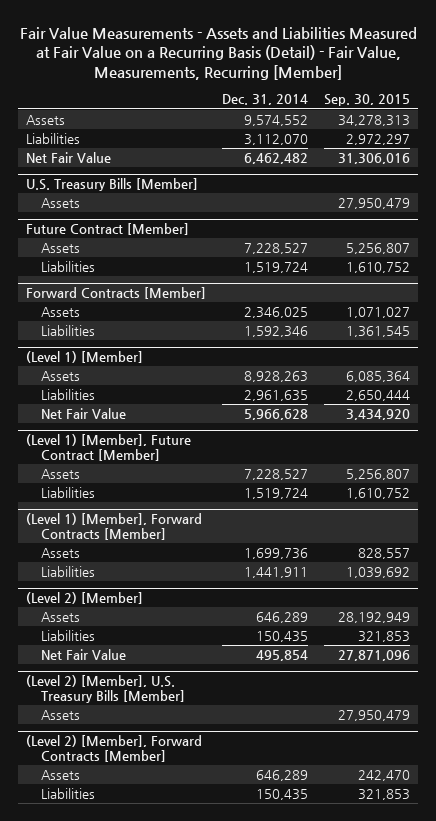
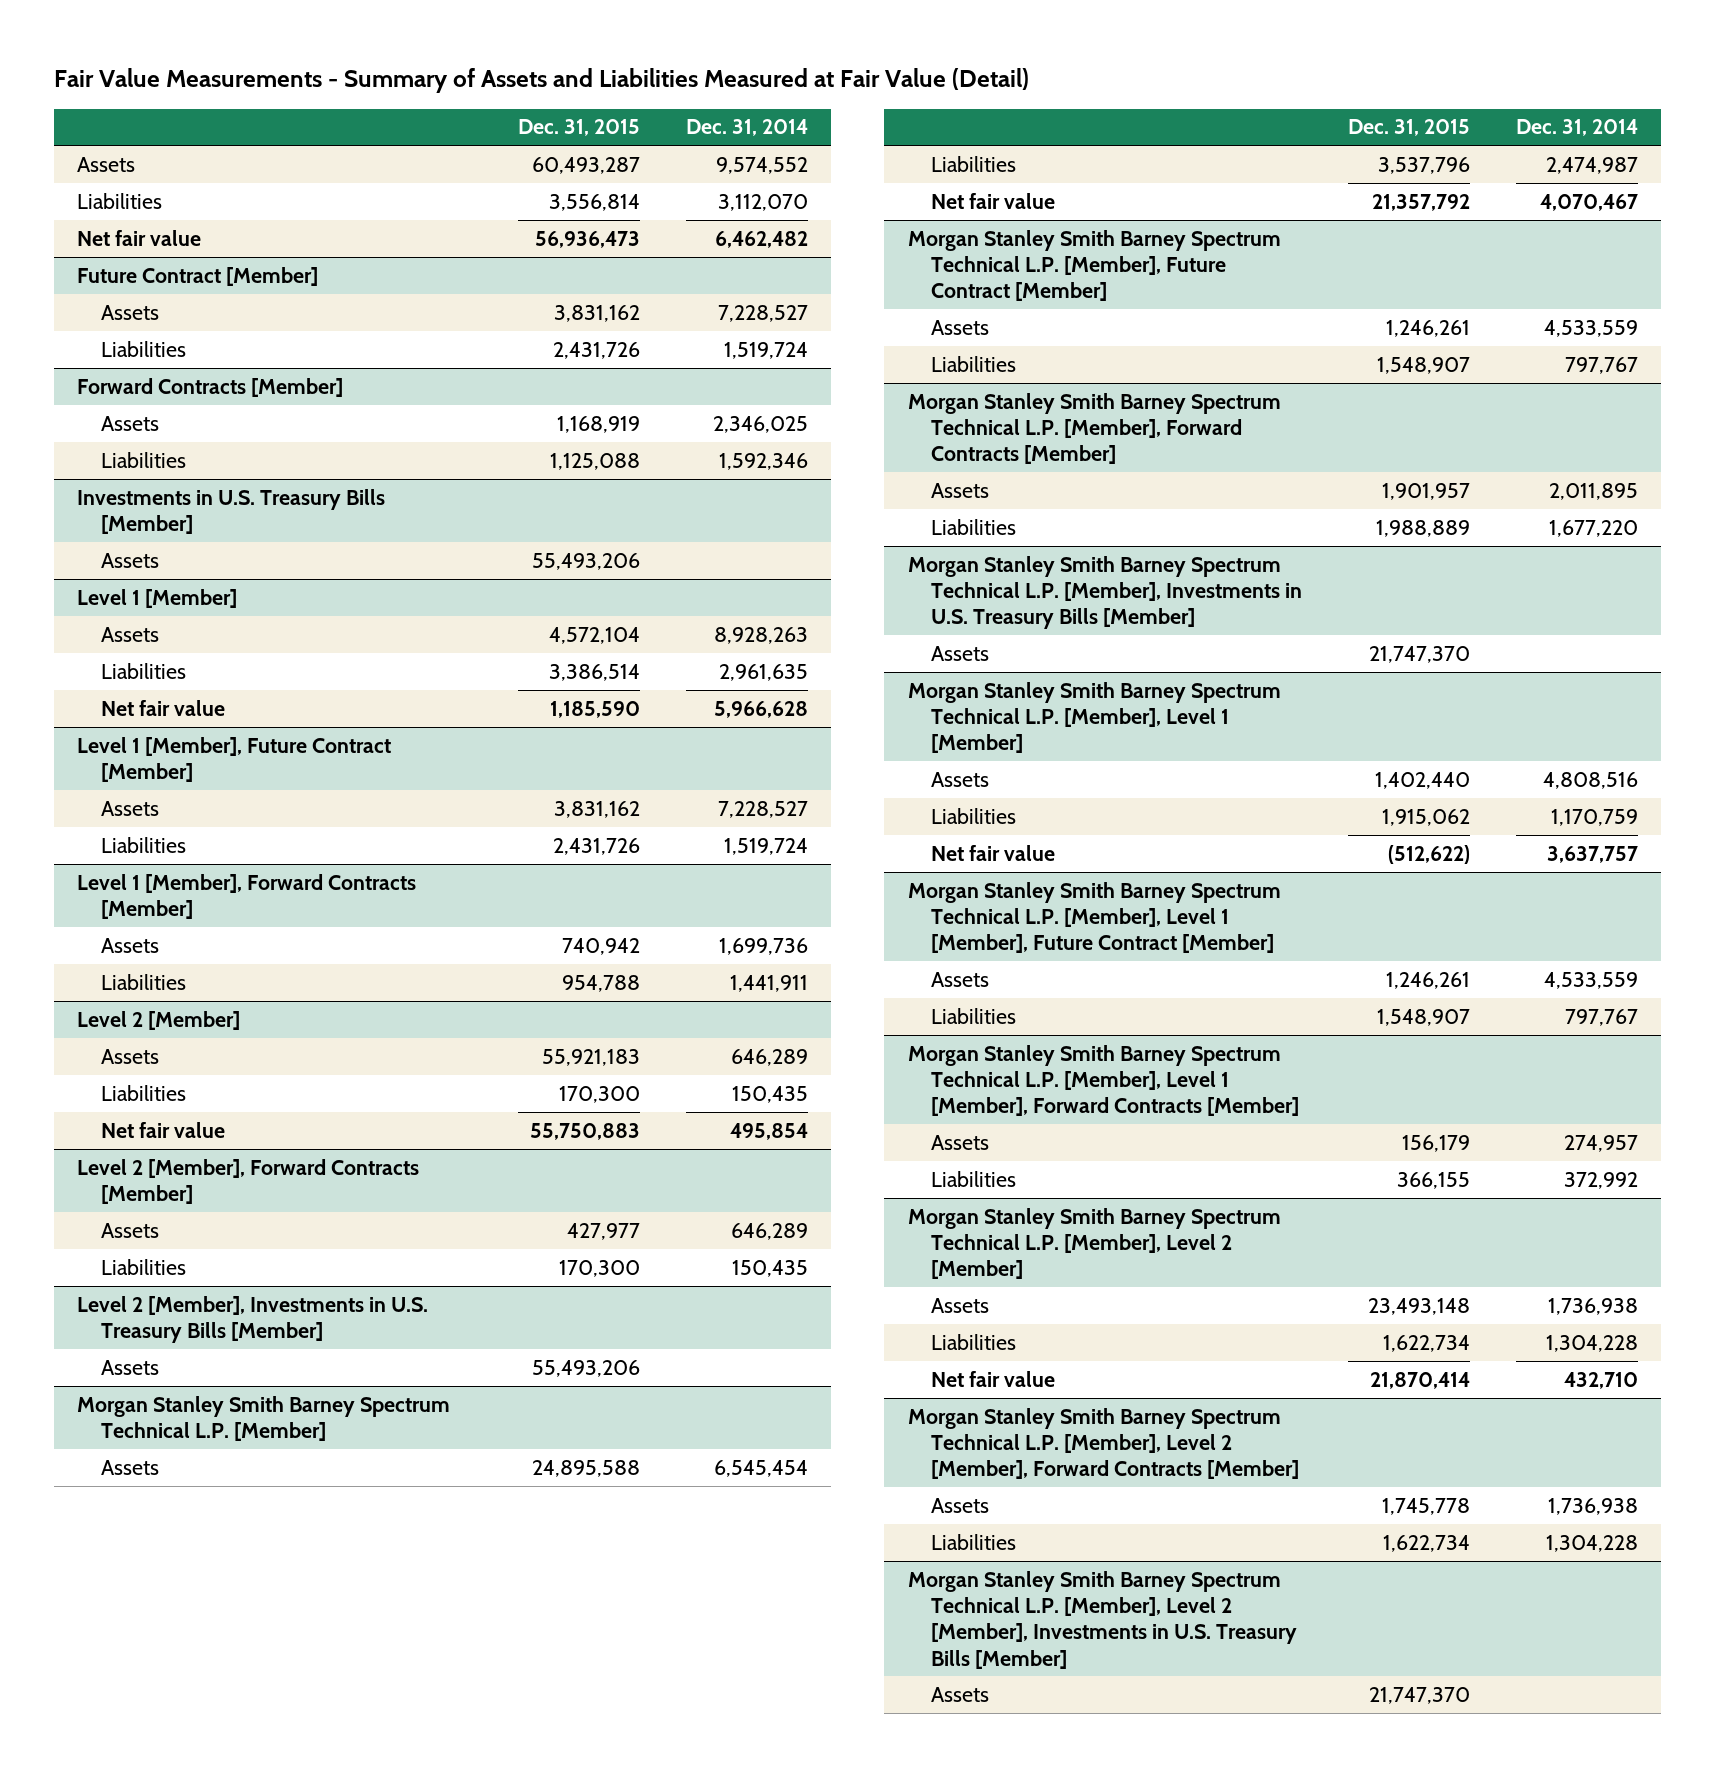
- Fair Value Measurements - Assets and Liabilities Measured at Fair Value on a Recurring Basis (Detail) - Fair Value, Measurements, Recurring [Member]
+ Fair Value Measurements - Summary of Assets and Liabilities Measured at Fair Value (Detail)
- | Dec. 31, 2014 | Sep. 30, 2015
+ | Dec. 31, 2015 | Dec. 31, 2014
- Net Fair Value | 6,462,482 | 31,306,016
- U.S. Treasury Bills [Member]
- Assets | | 27,950,479
+ Net fair value | 56,936,473 | 6,462,482
- (Level 1) [Member]
+ Investments in U.S. Treasury Bills [Member]
+ Assets | 55,493,206 |
+ Level 1 [Member]
- Net Fair Value | 5,966,628 | 3,434,920
- (Level 1) [Member], Future Contract [Member]
+ Net fair value | 1,185,590 | 5,966,628
+ Level 1 [Member], Future Contract [Member]
- (Level 1) [Member], Forward Contracts [Member]
+ Level 1 [Member], Forward Contracts [Member]
- (Level 2) [Member]
+ Level 2 [Member]
- Net Fair Value | 495,854 | 27,871,096
- (Level 2) [Member], U.S. Treasury Bills [Member]
- Assets | | 27,950,479
- (Level 2) [Member], Forward Contracts [Member]
+ Net fair value | 55,750,883 | 495,854
+ Level 2 [Member], Forward Contracts [Member]
+ Level 2 [Member], Investments in U.S. Treasury Bills [Member]
+ Assets | 55,493,206 |
+ Morgan Stanley Smith Barney Spectrum Technical L.P. [Member]
+ Assets | 24,895,588 | 6,545,454
+ Liabilities | 3,537,796 | 2,474,987
+ Net fair value | 21,357,792 | 4,070,467
+ Morgan Stanley Smith Barney Spectrum Technical L.P. [Member], Future Contract [Member]
+ Assets | 1,246,261 | 4,533,559
+ Liabilities | 1,548,907 | 797,767
+ Morgan Stanley Smith Barney Spectrum Technical L.P. [Member], Forward Contracts [Member]
+ Assets | 1,901,957 | 2,011,895
+ Liabilities | 1,988,889 | 1,677,220
+ Morgan Stanley Smith Barney Spectrum Technical L.P. [Member], Investments in U.S. Treasury Bills [Member]
+ Assets | 21,747,370 |
+ Morgan Stanley Smith Barney Spectrum Technical L.P. [Member], Level 1 [Member]
+ Assets | 1,402,440 | 4,808,516
+ Liabilities | 1,915,062 | 1,170,759
+ Net fair value | (512,622) | 3,637,757
+ Morgan Stanley Smith Barney Spectrum Technical L.P. [Member], Level 1 [Member], Future Contract [Member]
+ Assets | 1,246,261 | 4,533,559
+ Liabilities | 1,548,907 | 797,767
+ Morgan Stanley Smith Barney Spectrum Technical L.P. [Member], Level 1 [Member], Forward Contracts [Member]
+ Assets | 156,179 | 274,957
+ Liabilities | 366,155 | 372,992
+ Morgan Stanley Smith Barney Spectrum Technical L.P. [Member], Level 2 [Member]
+ Assets | 23,493,148 | 1,736,938
+ Liabilities | 1,622,734 | 1,304,228
+ Net fair value | 21,870,414 | 432,710
+ Morgan Stanley Smith Barney Spectrum Technical L.P. [Member], Level 2 [Member], Forward Contracts [Member]
+ Assets | 1,745,778 | 1,736,938
+ Liabilities | 1,622,734 | 1,304,228
+ Morgan Stanley Smith Barney Spectrum Technical L.P. [Member], Level 2 [Member], Investments in U.S. Treasury Bills [Member]
+ Assets | 21,747,370 |

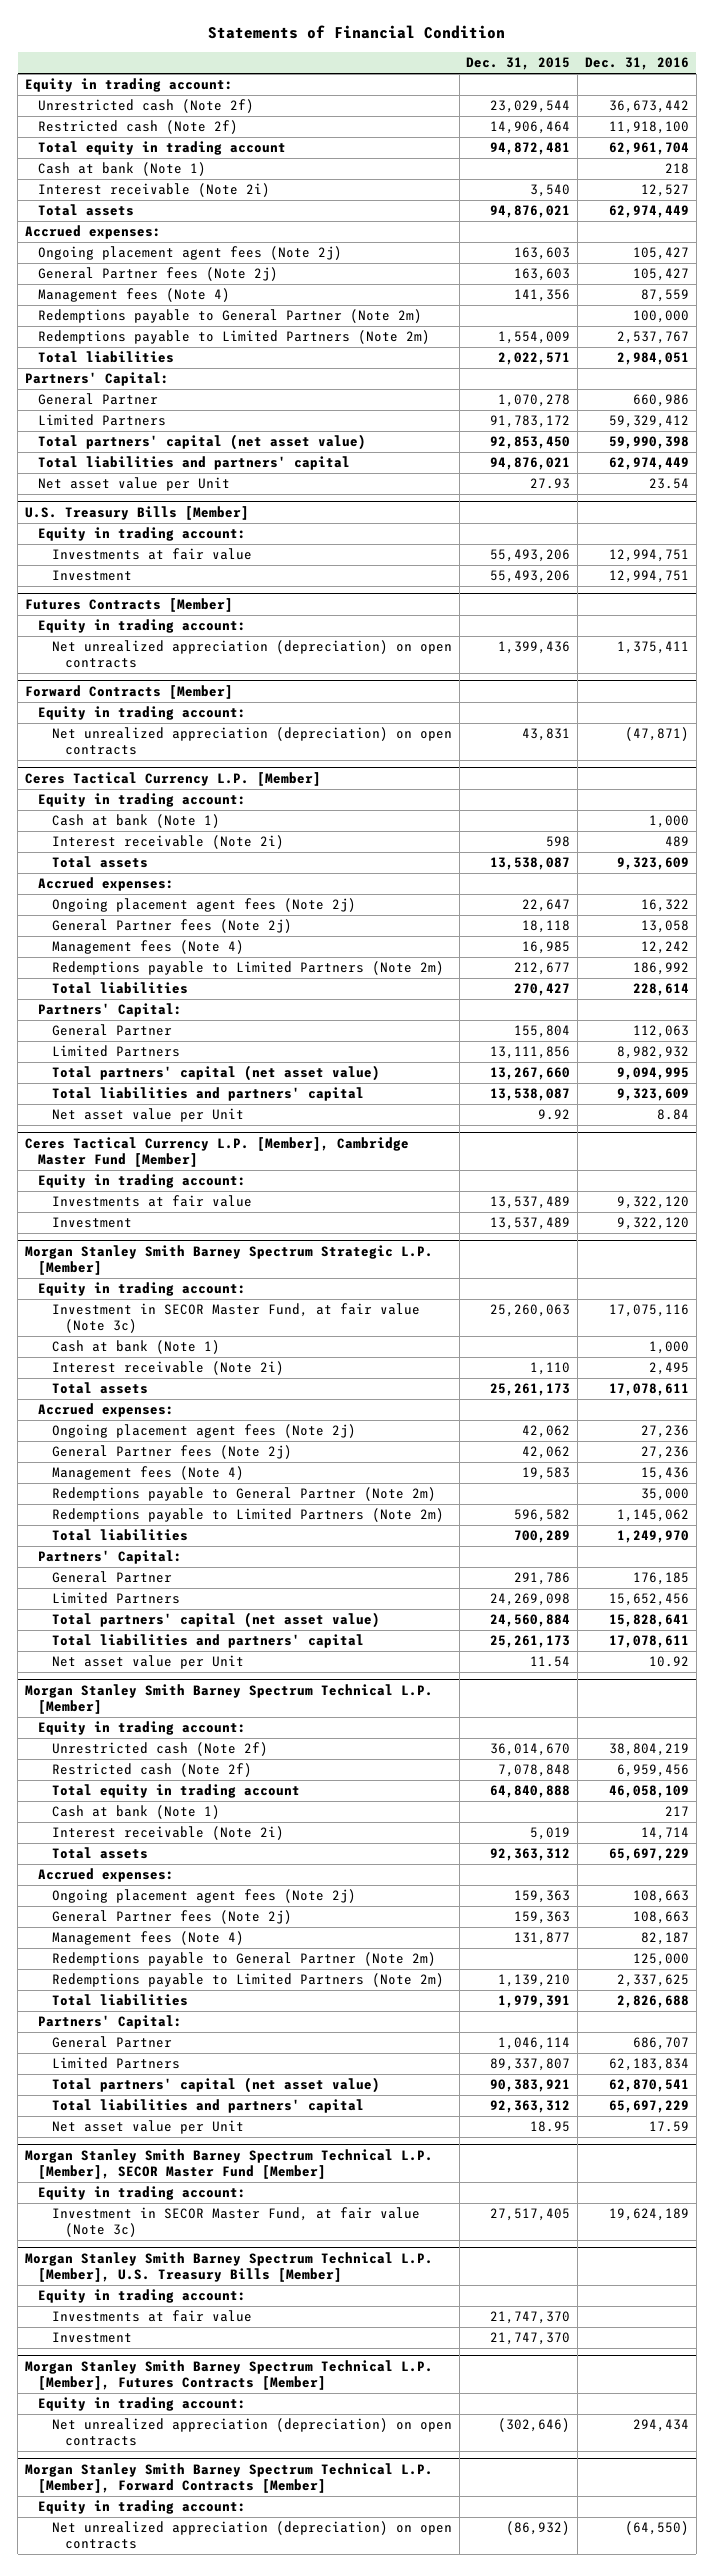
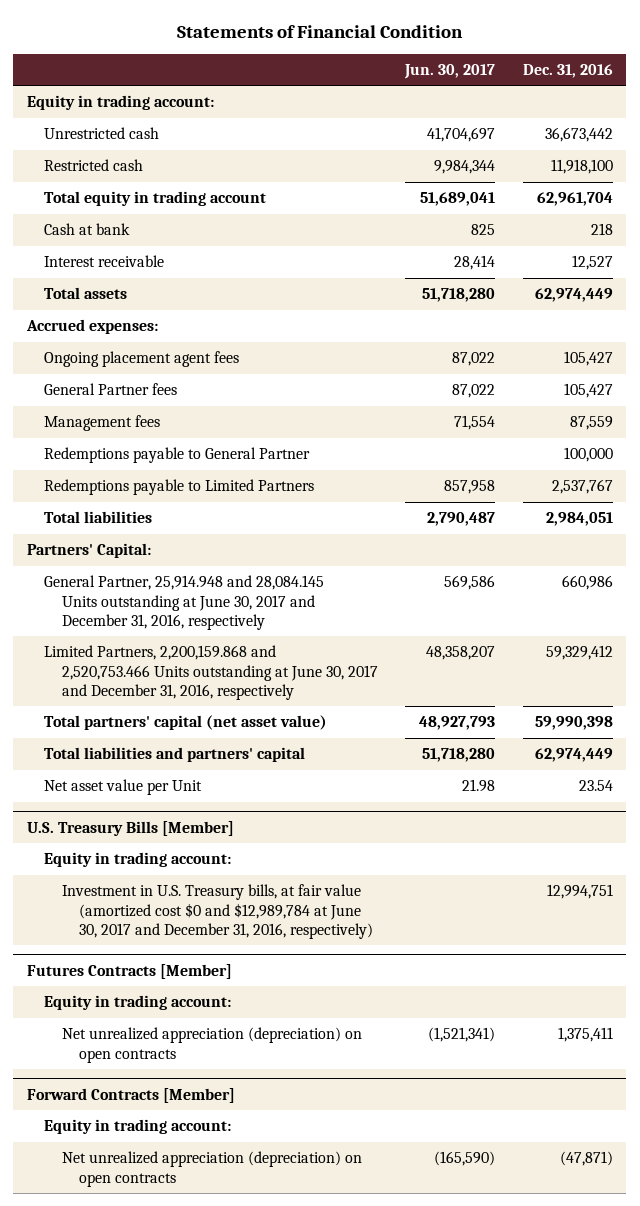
- | Dec. 31, 2015 | Dec. 31, 2016
+ | Jun. 30, 2017 | Dec. 31, 2016
- Unrestricted cash (Note 2f) | 23,029,544 | 36,673,442
- Restricted cash (Note 2f) | 14,906,464 | 11,918,100
+ Unrestricted cash | 41,704,697 | 36,673,442
+ Restricted cash | 9,984,344 | 11,918,100
- Cash at bank (Note 1) | | 218
- Interest receivable (Note 2i) | 3,540 | 12,527
+ Cash at bank | 825 | 218
+ Interest receivable | 28,414 | 12,527
- Ongoing placement agent fees (Note 2j) | 163,603 | 105,427
- General Partner fees (Note 2j) | 163,603 | 105,427
- Management fees (Note 4) | 141,356 | 87,559
- Redemptions payable to General Partner (Note 2m) | | 100,000
- Redemptions payable to Limited Partners (Note 2m) | 1,554,009 | 2,537,767
+ Ongoing placement agent fees | 87,022 | 105,427
+ General Partner fees | 87,022 | 105,427
+ Management fees | 71,554 | 87,559
+ Redemptions payable to General Partner | | 100,000
+ Redemptions payable to Limited Partners | 857,958 | 2,537,767
- General Partner | 1,070,278 | 660,986
- Limited Partners | 91,783,172 | 59,329,412
+ General Partner, 25,914.948 and 28,084.145 Units outstanding at June 30, 2017 and December 31, 2016, respectively | 569,586 | 660,986
+ Limited Partners, 2,200,159.868 and 2,520,753.466 Units outstanding at June 30, 2017 and December 31, 2016, respectively | 48,358,207 | 59,329,412
@ U.S. Treasury Bills [Member]
- Investments at fair value | 55,493,206 | 12,994,751
- Investment | 55,493,206 | 12,994,751
+ Investment in U.S. Treasury bills, at fair value (amortized cost $0 and $12,989,784 at June 30, 2017 and December 31, 2016, respectively) | | 12,994,751
- Ceres Tactical Currency L.P. [Member]
- Equity in trading account:
- Cash at bank (Note 1) | | 1,000
- Interest receivable (Note 2i) | 598 | 489
- Total assets | 13,538,087 | 9,323,609
- Accrued expenses:
- Ongoing placement agent fees (Note 2j) | 22,647 | 16,322
- General Partner fees (Note 2j) | 18,118 | 13,058
- Management fees (Note 4) | 16,985 | 12,242
- Redemptions payable to Limited Partners (Note 2m) | 212,677 | 186,992
- Total liabilities | 270,427 | 228,614
- Partners' Capital:
- General Partner | 155,804 | 112,063
- Limited Partners | 13,111,856 | 8,982,932
- Total partners' capital (net asset value) | 13,267,660 | 9,094,995
- Total liabilities and partners' capital | 13,538,087 | 9,323,609
- Net asset value per Unit | 9.92 | 8.84
- Ceres Tactical Currency L.P. [Member], Cambridge Master Fund [Member]
- Equity in trading account:
- Investments at fair value | 13,537,489 | 9,322,120
- Investment | 13,537,489 | 9,322,120
- Morgan Stanley Smith Barney Spectrum Strategic L.P. [Member]
- Equity in trading account:
- Investment in SECOR Master Fund, at fair value (Note 3c) | 25,260,063 | 17,075,116
- Cash at bank (Note 1) | | 1,000
- Interest receivable (Note 2i) | 1,110 | 2,495
- Total assets | 25,261,173 | 17,078,611
- Accrued expenses:
- Ongoing placement agent fees (Note 2j) | 42,062 | 27,236
- General Partner fees (Note 2j) | 42,062 | 27,236
- Management fees (Note 4) | 19,583 | 15,436
- Redemptions payable to General Partner (Note 2m) | | 35,000
- Redemptions payable to Limited Partners (Note 2m) | 596,582 | 1,145,062
- Total liabilities | 700,289 | 1,249,970
- Partners' Capital:
- General Partner | 291,786 | 176,185
- Limited Partners | 24,269,098 | 15,652,456
- Total partners' capital (net asset value) | 24,560,884 | 15,828,641
- Total liabilities and partners' capital | 25,261,173 | 17,078,611
- Net asset value per Unit | 11.54 | 10.92
- Morgan Stanley Smith Barney Spectrum Technical L.P. [Member]
- Equity in trading account:
- Unrestricted cash (Note 2f) | 36,014,670 | 38,804,219
- Restricted cash (Note 2f) | 7,078,848 | 6,959,456
- Total equity in trading account | 64,840,888 | 46,058,109
- Cash at bank (Note 1) | | 217
- Interest receivable (Note 2i) | 5,019 | 14,714
- Total assets | 92,363,312 | 65,697,229
- Accrued expenses:
- Ongoing placement agent fees (Note 2j) | 159,363 | 108,663
- General Partner fees (Note 2j) | 159,363 | 108,663
- Management fees (Note 4) | 131,877 | 82,187
- Redemptions payable to General Partner (Note 2m) | | 125,000
- Redemptions payable to Limited Partners (Note 2m) | 1,139,210 | 2,337,625
- Total liabilities | 1,979,391 | 2,826,688
- Partners' Capital:
- General Partner | 1,046,114 | 686,707
- Limited Partners | 89,337,807 | 62,183,834
- Total partners' capital (net asset value) | 90,383,921 | 62,870,541
- Total liabilities and partners' capital | 92,363,312 | 65,697,229
- Net asset value per Unit | 18.95 | 17.59
- Morgan Stanley Smith Barney Spectrum Technical L.P. [Member], SECOR Master Fund [Member]
- Equity in trading account:
- Investment in SECOR Master Fund, at fair value (Note 3c) | 27,517,405 | 19,624,189
- Morgan Stanley Smith Barney Spectrum Technical L.P. [Member], U.S. Treasury Bills [Member]
- Equity in trading account:
- Investments at fair value | 21,747,370 |
- Investment | 21,747,370 |
- Morgan Stanley Smith Barney Spectrum Technical L.P. [Member], Futures Contracts [Member]
- Equity in trading account:
- Net unrealized appreciation (depreciation) on open contracts | (302,646) | 294,434
- Morgan Stanley Smith Barney Spectrum Technical L.P. [Member], Forward Contracts [Member]
- Equity in trading account:
- Net unrealized appreciation (depreciation) on open contracts | (86,932) | (64,550)

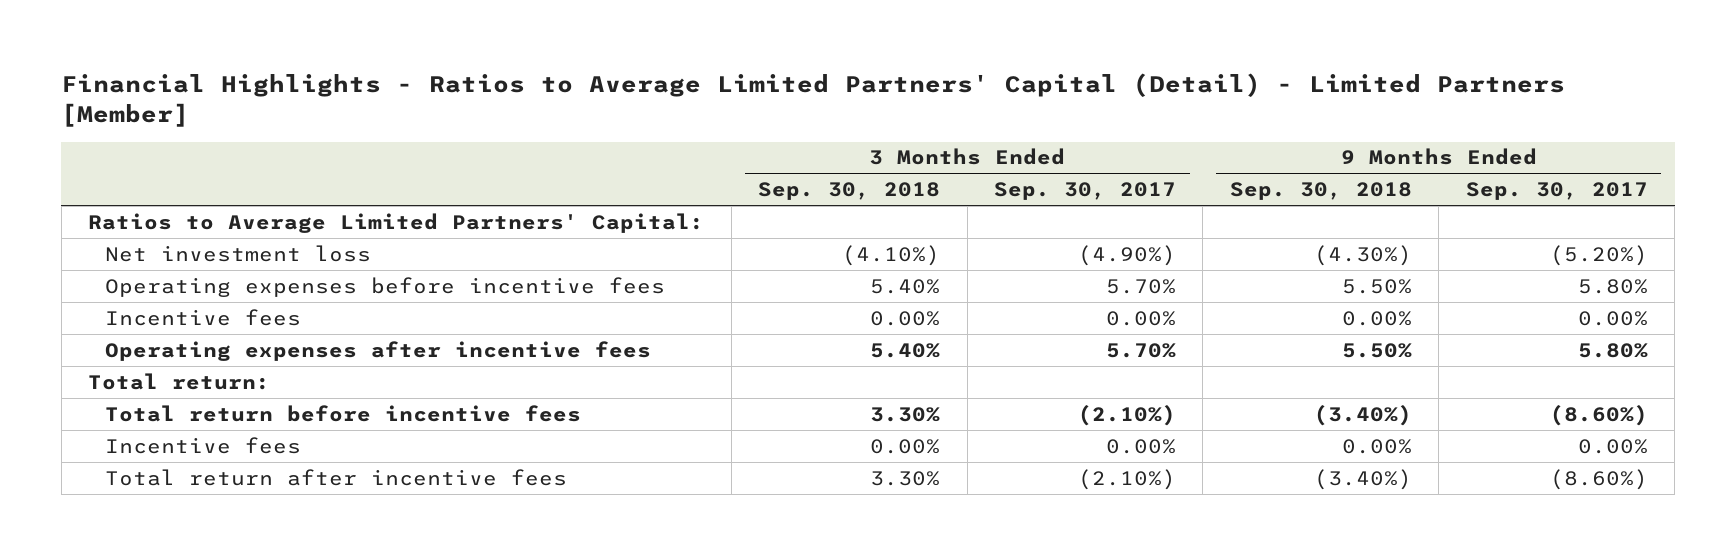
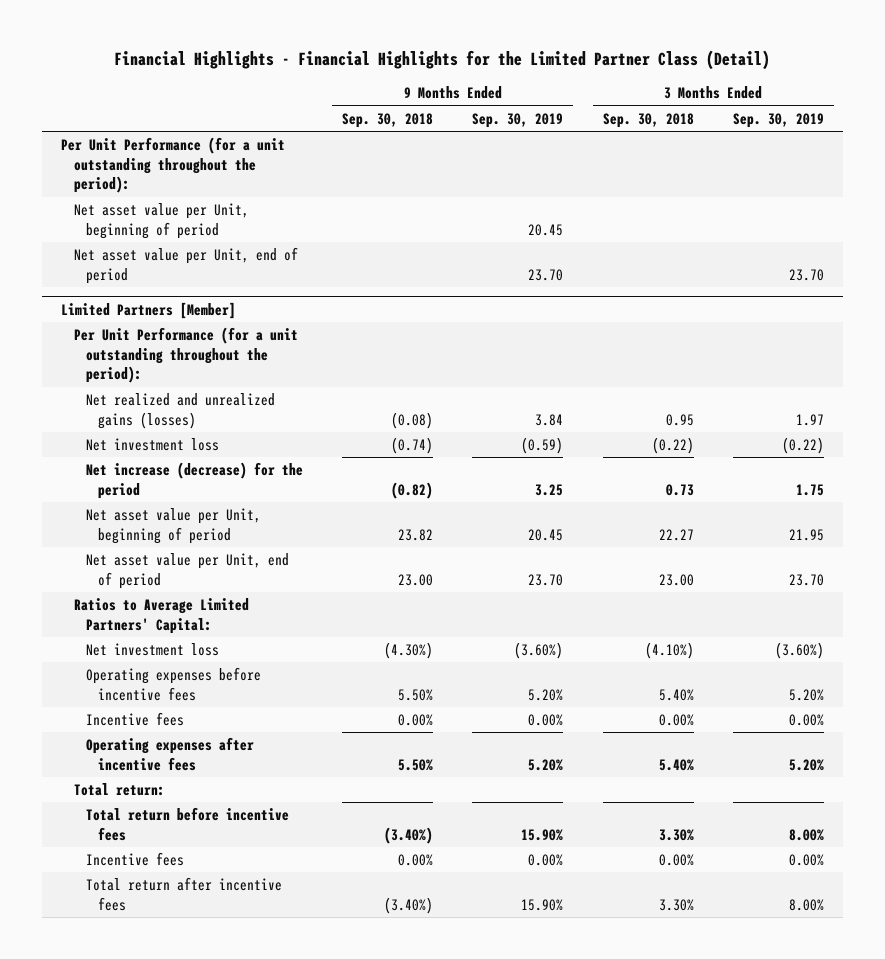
- Financial Highlights - Ratios to Average Limited Partners' Capital (Detail) - Limited Partners [Member]
+ Financial Highlights - Financial Highlights for the Limited Partner Class (Detail)
- | 3 Months Ended Sep. 30, 2018 | 3 Months Ended Sep. 30, 2017 | 9 Months Ended Sep. 30, 2018 | 9 Months Ended Sep. 30, 2017
+ | 9 Months Ended Sep. 30, 2018 | 9 Months Ended Sep. 30, 2019 | 3 Months Ended Sep. 30, 2018 | 3 Months Ended Sep. 30, 2019
+ Per Unit Performance (for a unit outstanding throughout the period):
+ Net asset value per Unit, beginning of period | | 20.45 | |
+ Net asset value per Unit, end of period | | 23.70 | | 23.70
+ Limited Partners [Member]
+ Per Unit Performance (for a unit outstanding throughout the period):
+ Net realized and unrealized gains (losses) | (0.08) | 3.84 | 0.95 | 1.97
+ Net investment loss | (0.74) | (0.59) | (0.22) | (0.22)
+ Net increase (decrease) for the period | (0.82) | 3.25 | 0.73 | 1.75
+ Net asset value per Unit, beginning of period | 23.82 | 20.45 | 22.27 | 21.95
+ Net asset value per Unit, end of period | 23.00 | 23.70 | 23.00 | 23.70

